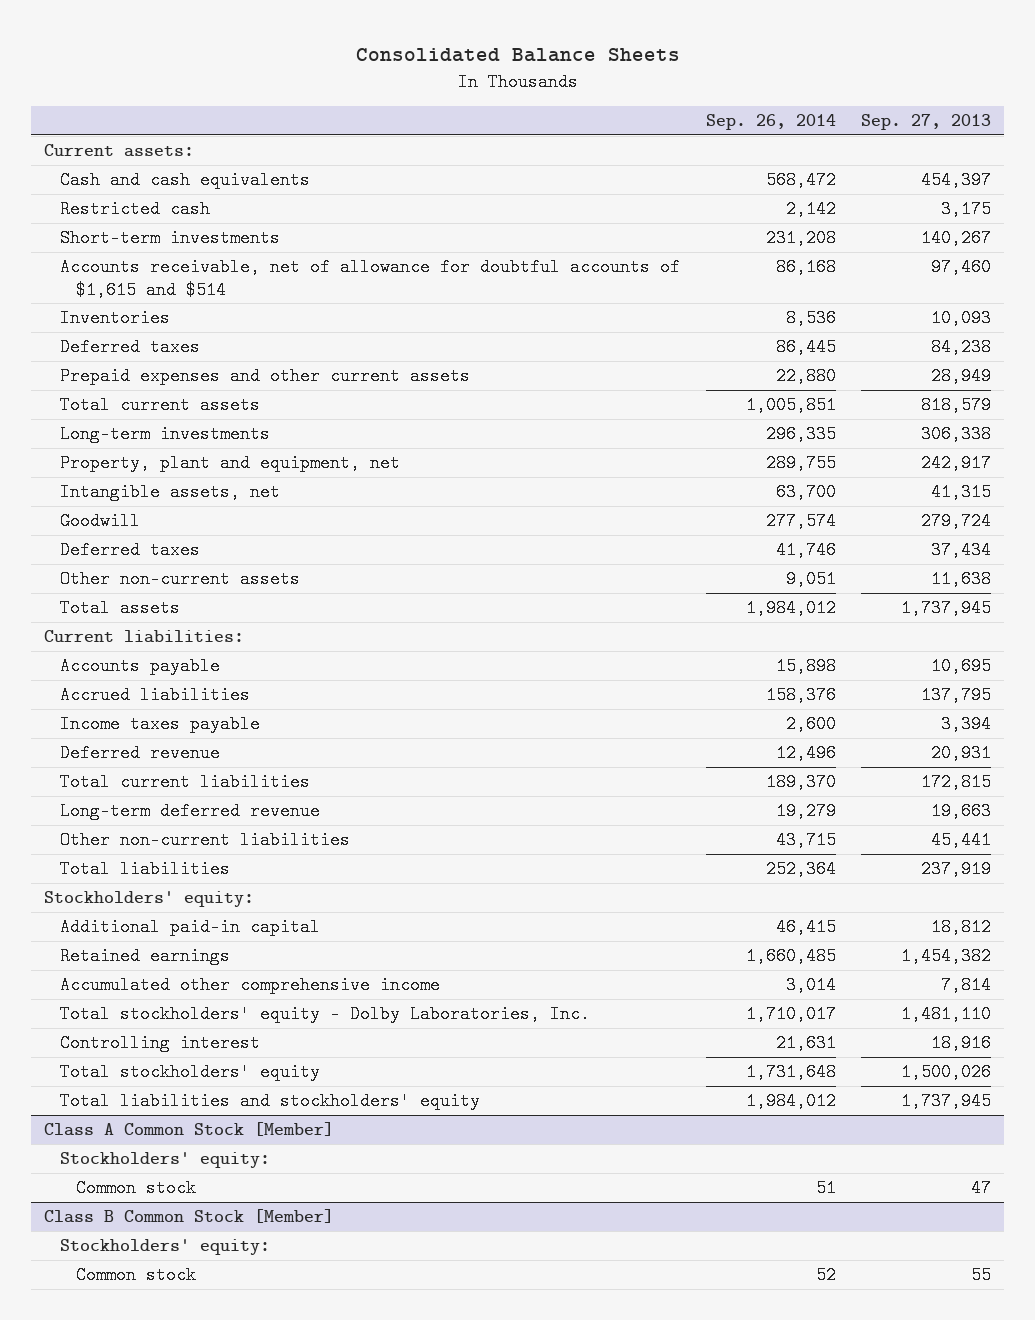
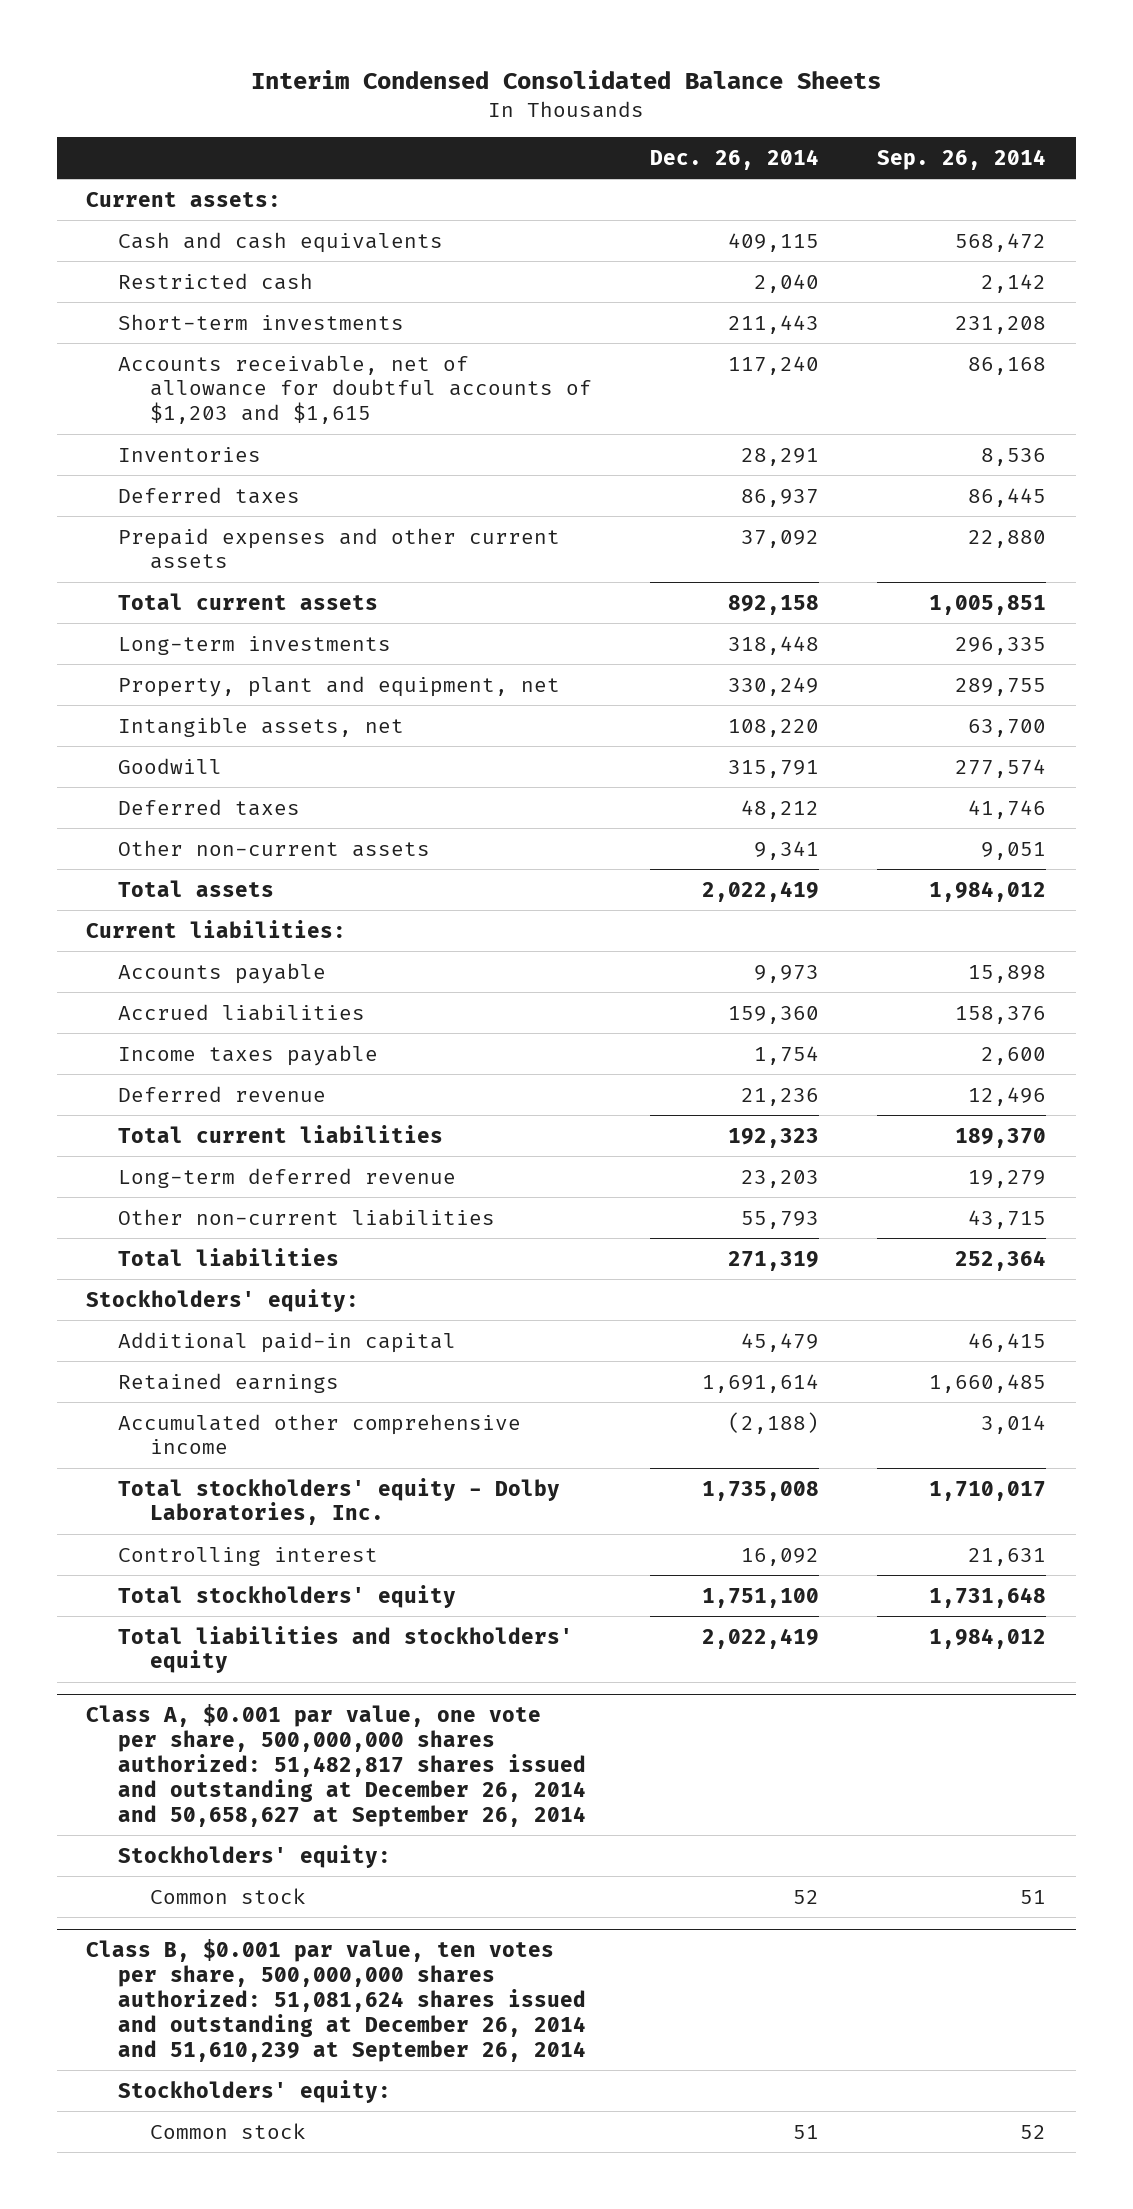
- Consolidated Balance Sheets
+ Interim Condensed Consolidated Balance Sheets
- | Sep. 26, 2014 | Sep. 27, 2013
+ | Dec. 26, 2014 | Sep. 26, 2014
- Accounts receivable, net of allowance for doubtful accounts of $1,615 and $514 | 86,168 | 97,460
+ Accounts receivable, net of allowance for doubtful accounts of $1,203 and $1,615 | 117,240 | 86,168
- Class A Common Stock [Member]
+ Class A, $0.001 par value, one vote per share, 500,000,000 shares authorized: 51,482,817 shares issued and outstanding at December 26, 2014 and 50,658,627 at September 26, 2014
- Class B Common Stock [Member]
+ Class B, $0.001 par value, ten votes per share, 500,000,000 shares authorized: 51,081,624 shares issued and outstanding at December 26, 2014 and 51,610,239 at September 26, 2014

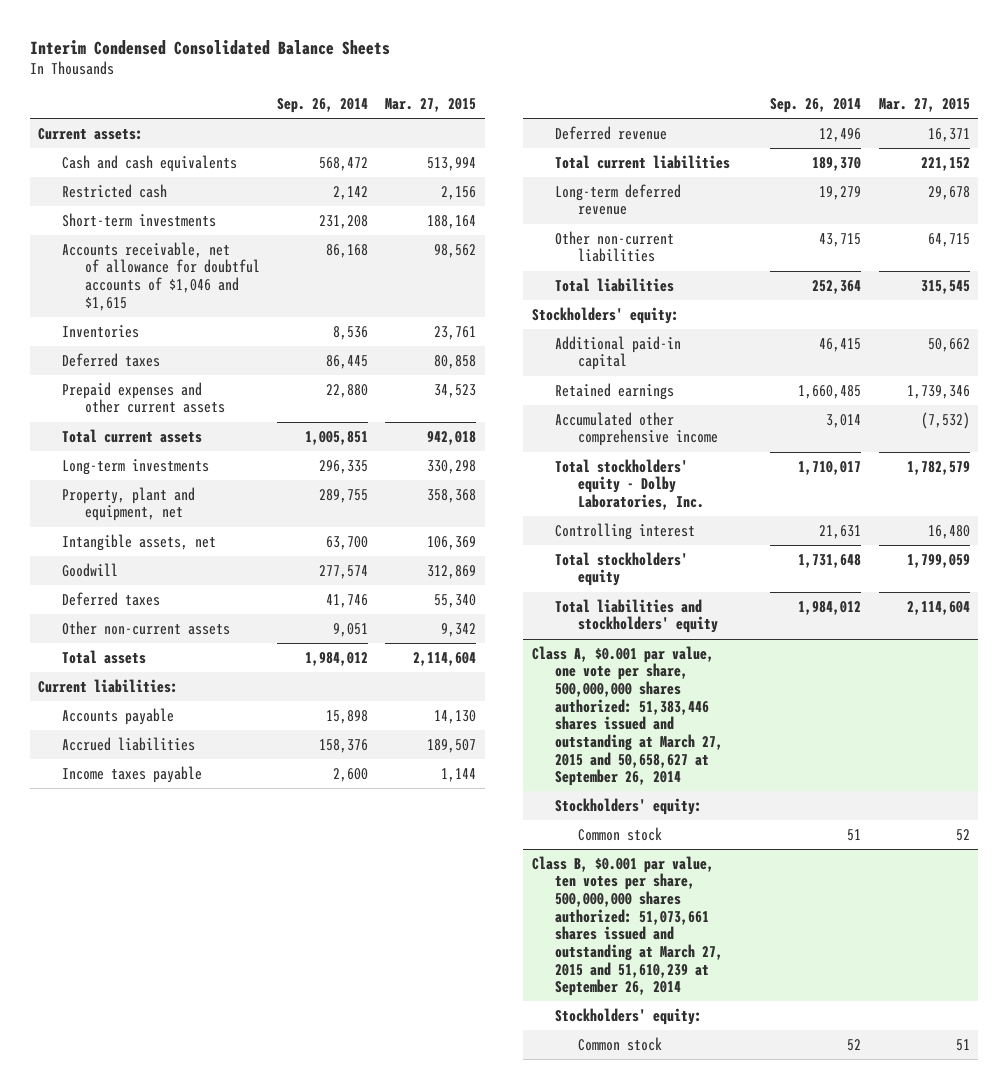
- | Dec. 26, 2014 | Sep. 26, 2014
+ | Sep. 26, 2014 | Mar. 27, 2015
- Accounts receivable, net of allowance for doubtful accounts of $1,203 and $1,615 | 117,240 | 86,168
+ Accounts receivable, net of allowance for doubtful accounts of $1,046 and $1,615 | 86,168 | 98,562
- Class A, $0.001 par value, one vote per share, 500,000,000 shares authorized: 51,482,817 shares issued and outstanding at December 26, 2014 and 50,658,627 at September 26, 2014
+ Class A, $0.001 par value, one vote per share, 500,000,000 shares authorized: 51,383,446 shares issued and outstanding at March 27, 2015 and 50,658,627 at September 26, 2014
- Class B, $0.001 par value, ten votes per share, 500,000,000 shares authorized: 51,081,624 shares issued and outstanding at December 26, 2014 and 51,610,239 at September 26, 2014
+ Class B, $0.001 par value, ten votes per share, 500,000,000 shares authorized: 51,073,661 shares issued and outstanding at March 27, 2015 and 51,610,239 at September 26, 2014

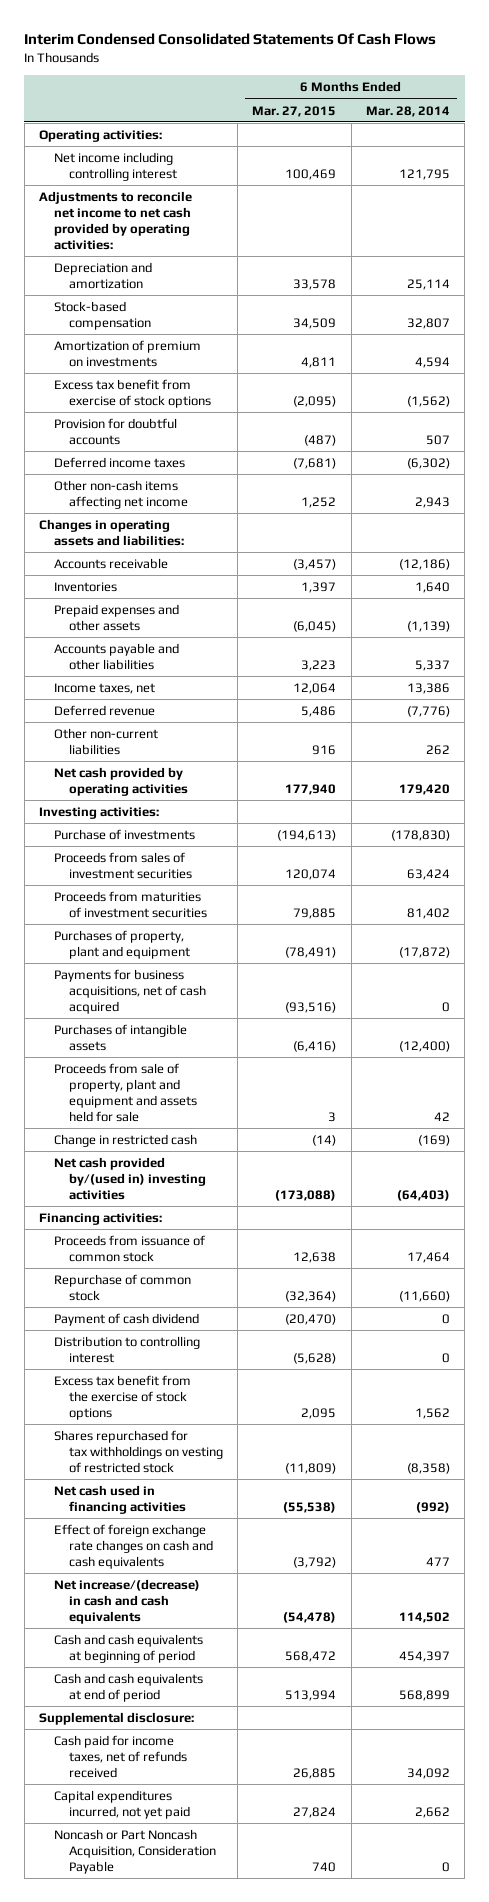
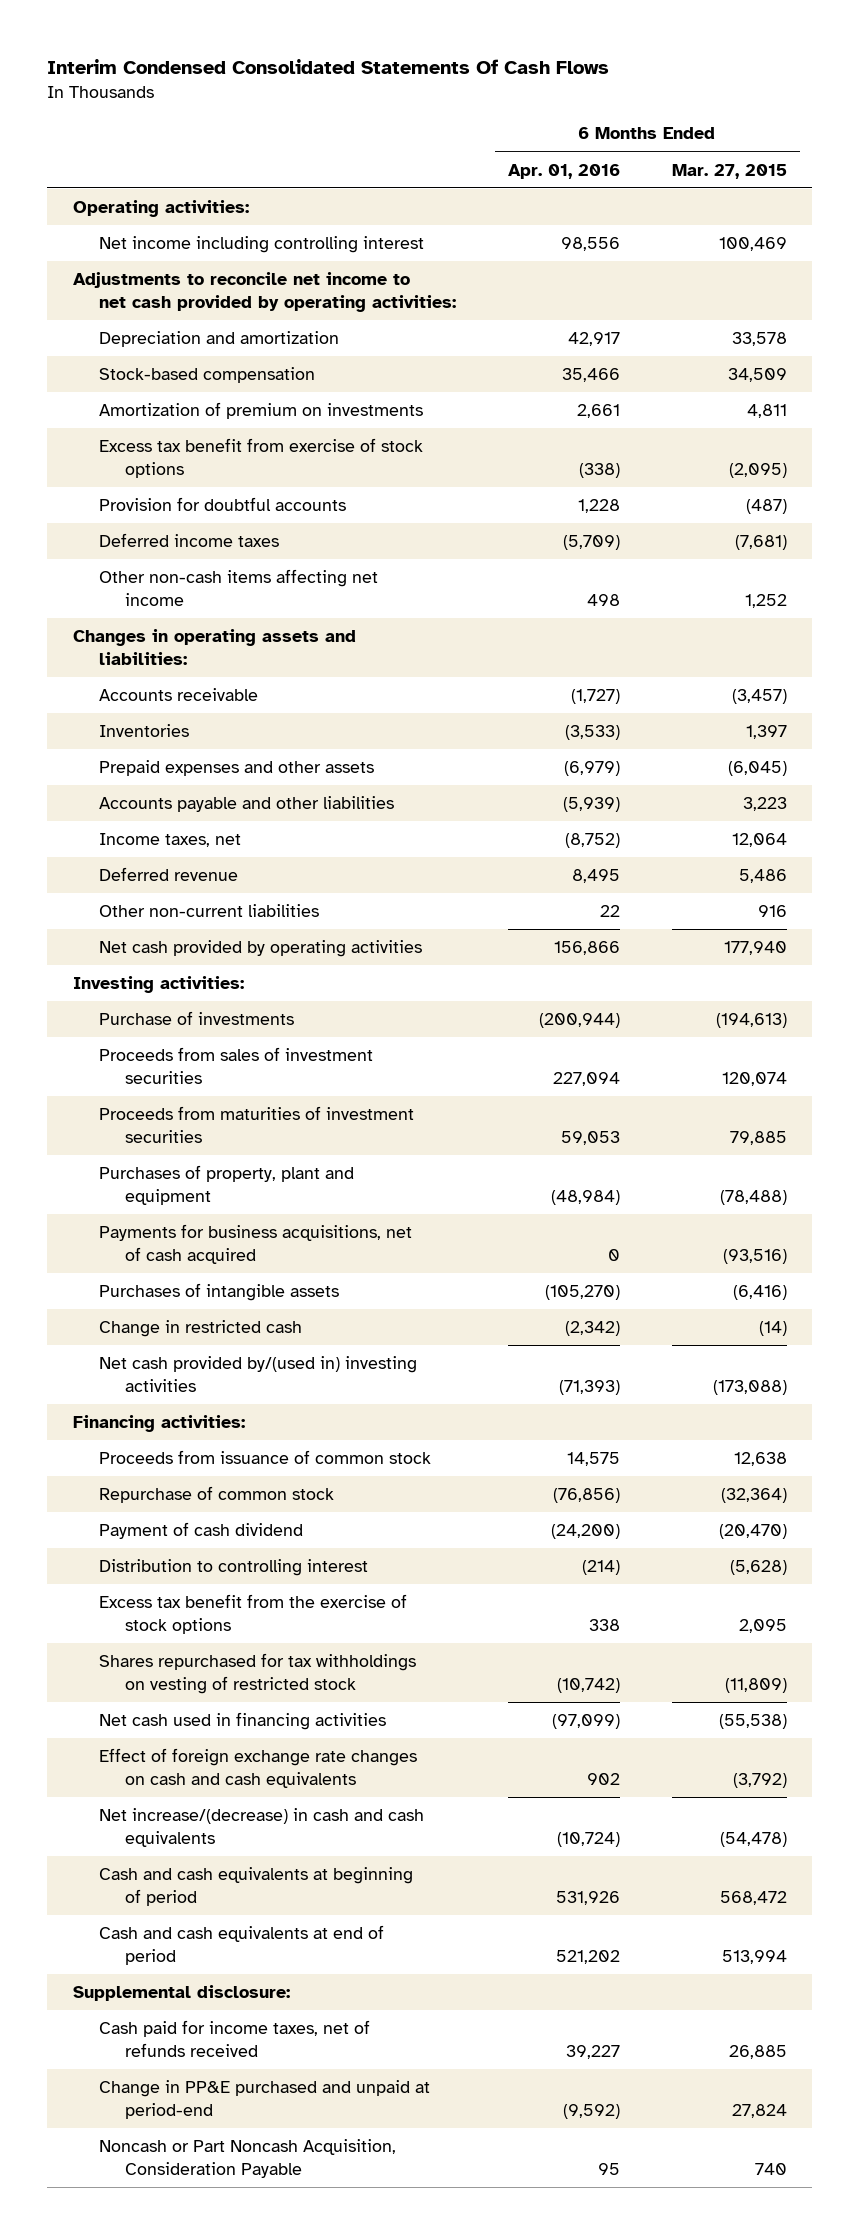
- | 6 Months Ended Mar. 27, 2015 | 6 Months Ended Mar. 28, 2014
+ | 6 Months Ended Apr. 01, 2016 | 6 Months Ended Mar. 27, 2015
- Purchases of property, plant and equipment | (78,491) | (17,872)
+ Purchases of property, plant and equipment | (48,984) | (78,488)
- Proceeds from sale of property, plant and equipment and assets held for sale | 3 | 42
- Capital expenditures incurred, not yet paid | 27,824 | 2,662
+ Change in PP&E purchased and unpaid at period-end | (9,592) | 27,824

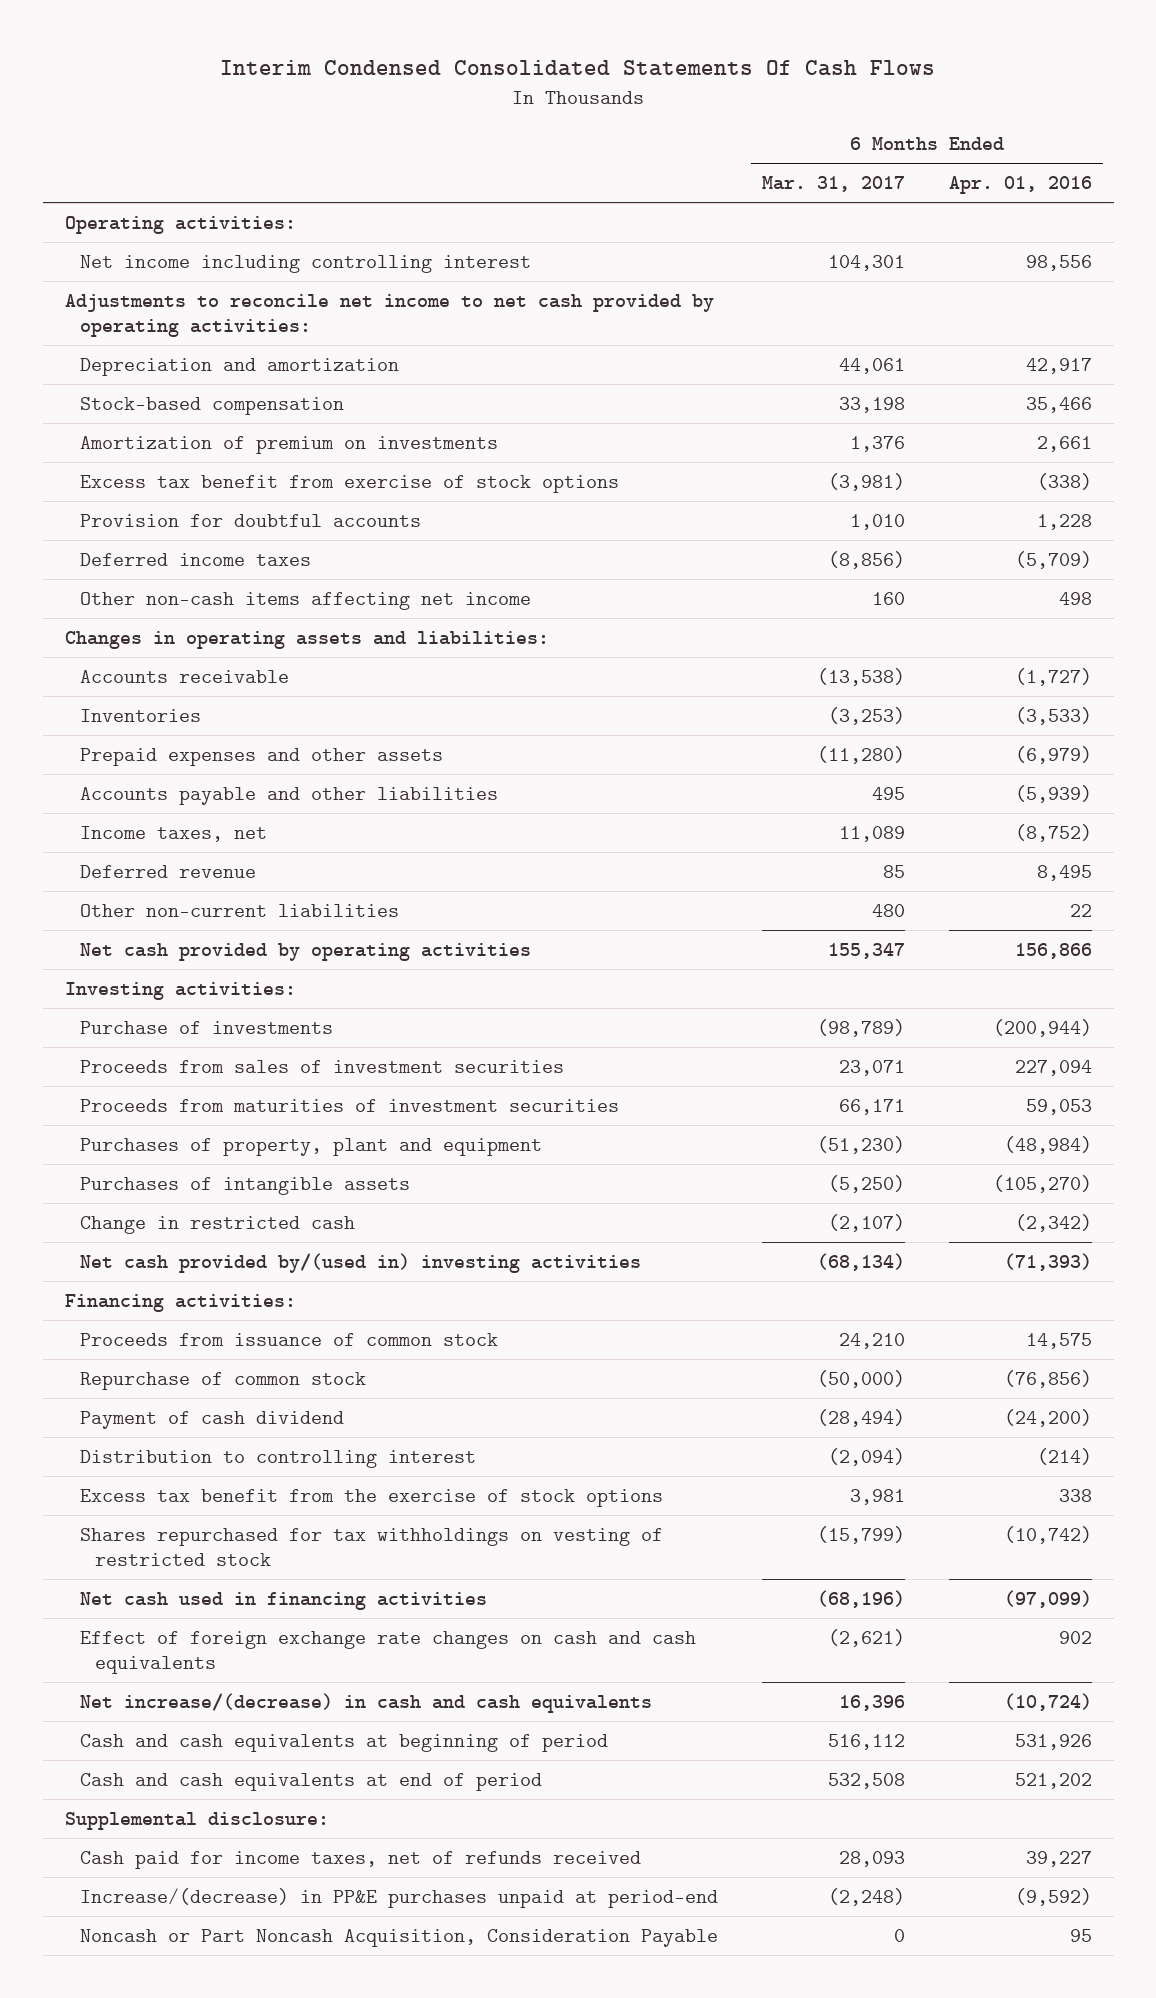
- | 6 Months Ended Apr. 01, 2016 | 6 Months Ended Mar. 27, 2015
+ | 6 Months Ended Mar. 31, 2017 | 6 Months Ended Apr. 01, 2016
- Payments for business acquisitions, net of cash acquired | 0 | (93,516)
- Change in PP&E purchased and unpaid at period-end | (9,592) | 27,824
+ Increase/(decrease) in PP&E purchases unpaid at period-end | (2,248) | (9,592)

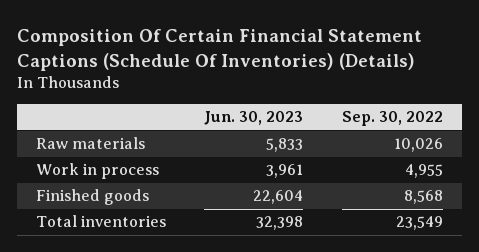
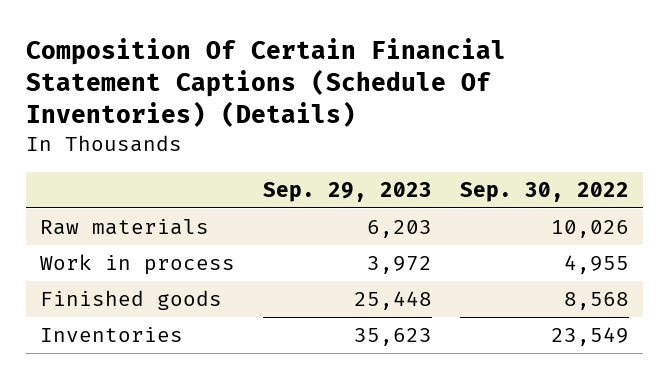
- | Jun. 30, 2023 | Sep. 30, 2022
+ | Sep. 29, 2023 | Sep. 30, 2022
- Total inventories | 32,398 | 23,549
+ Inventories | 35,623 | 23,549

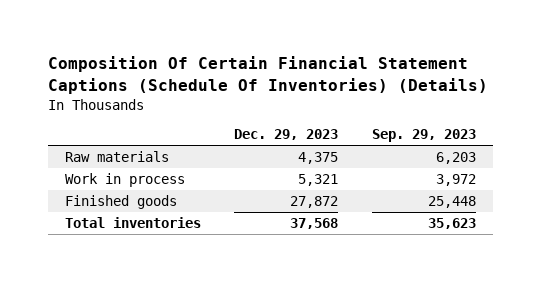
- | Sep. 29, 2023 | Sep. 30, 2022
+ | Dec. 29, 2023 | Sep. 29, 2023
- Inventories | 35,623 | 23,549
+ Total inventories | 37,568 | 35,623

